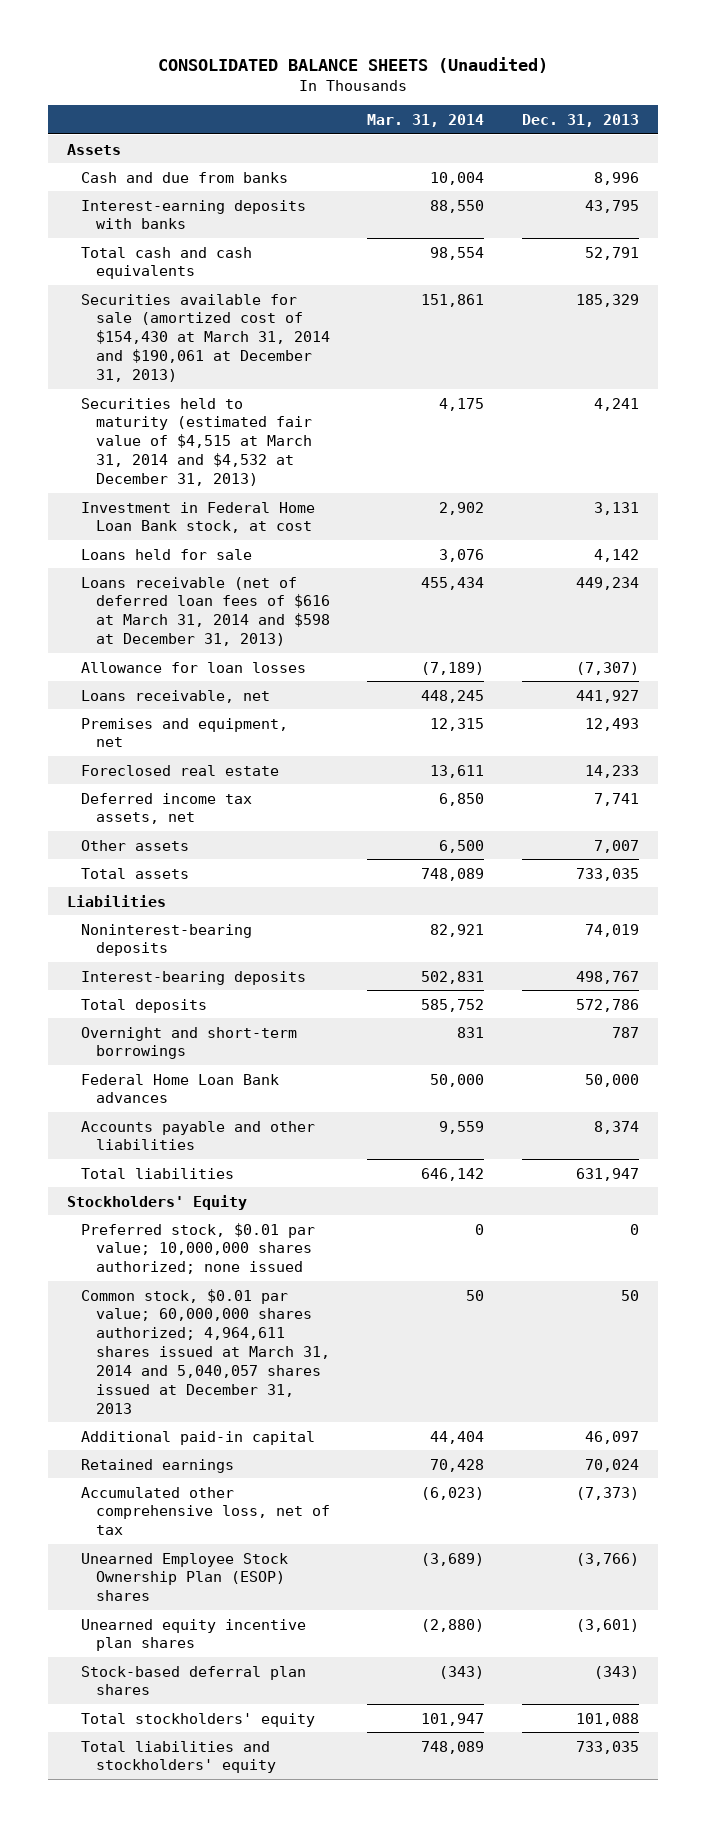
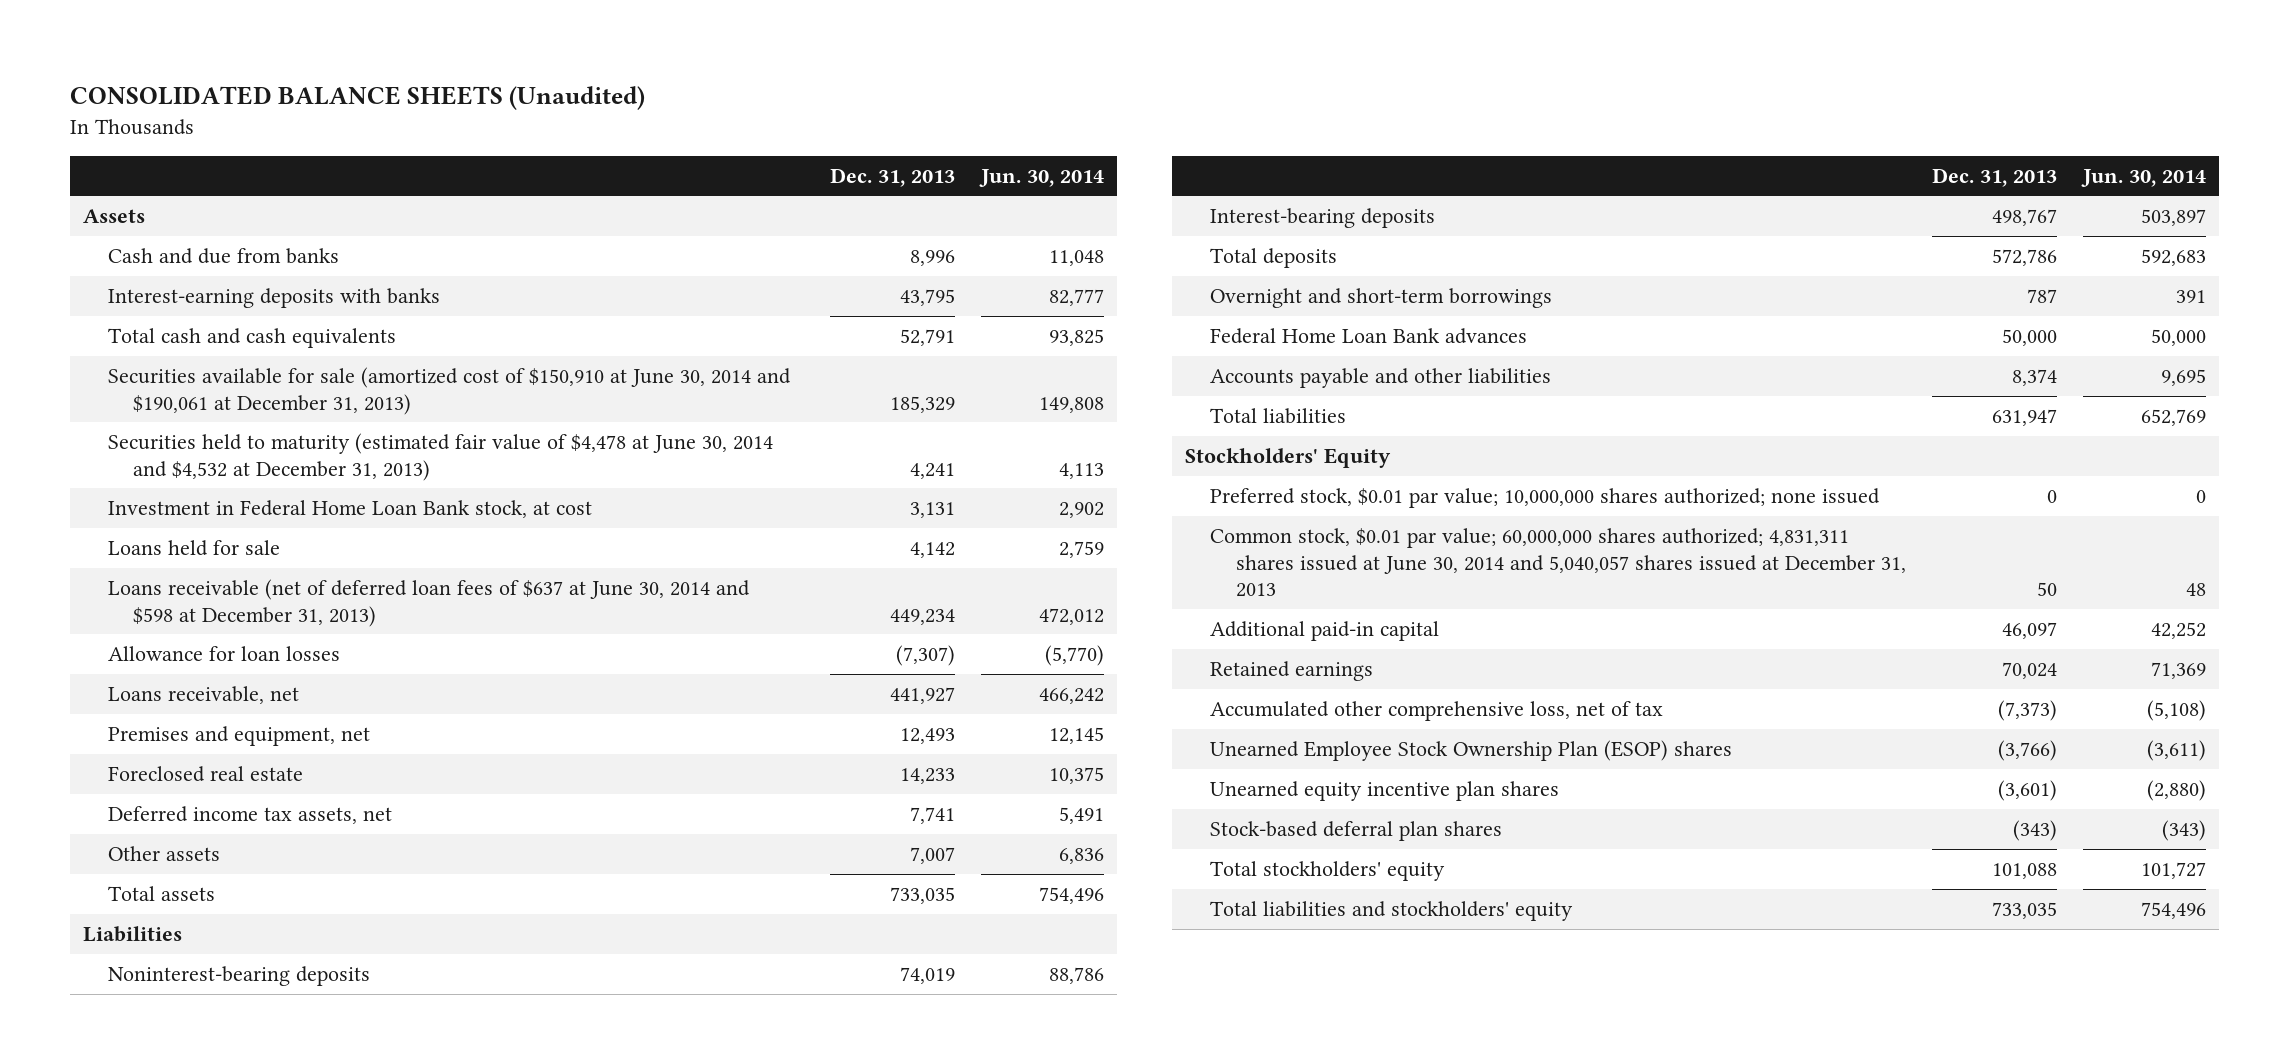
- | Mar. 31, 2014 | Dec. 31, 2013
+ | Dec. 31, 2013 | Jun. 30, 2014
- Securities available for sale (amortized cost of $154,430 at March 31, 2014 and $190,061 at December 31, 2013) | 151,861 | 185,329
- Securities held to maturity (estimated fair value of $4,515 at March 31, 2014 and $4,532 at December 31, 2013) | 4,175 | 4,241
+ Securities available for sale (amortized cost of $150,910 at June 30, 2014 and $190,061 at December 31, 2013) | 185,329 | 149,808
+ Securities held to maturity (estimated fair value of $4,478 at June 30, 2014 and $4,532 at December 31, 2013) | 4,241 | 4,113
- Loans receivable (net of deferred loan fees of $616 at March 31, 2014 and $598 at December 31, 2013) | 455,434 | 449,234
+ Loans receivable (net of deferred loan fees of $637 at June 30, 2014 and $598 at December 31, 2013) | 449,234 | 472,012
- Common stock, $0.01 par value; 60,000,000 shares authorized; 4,964,611 shares issued at March 31, 2014 and 5,040,057 shares issued at December 31, 2013 | 50 | 50
+ Common stock, $0.01 par value; 60,000,000 shares authorized; 4,831,311 shares issued at June 30, 2014 and 5,040,057 shares issued at December 31, 2013 | 50 | 48

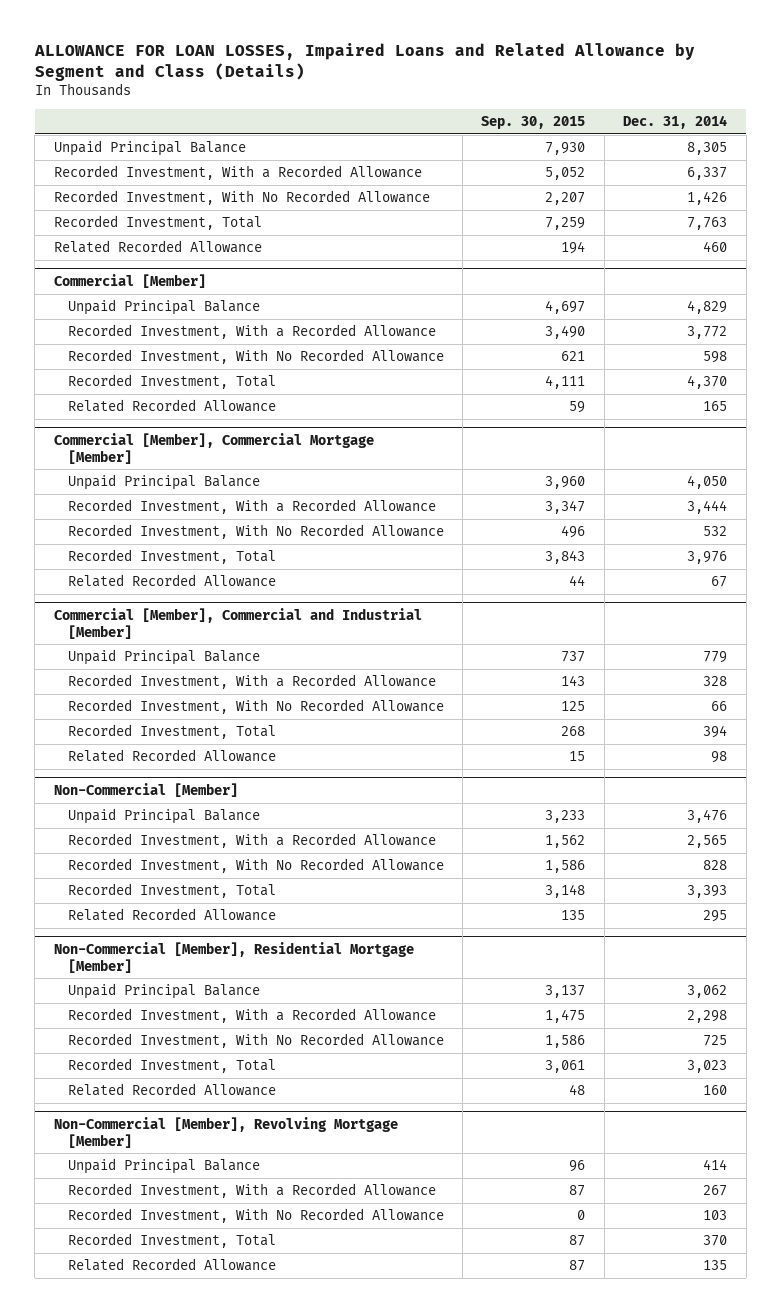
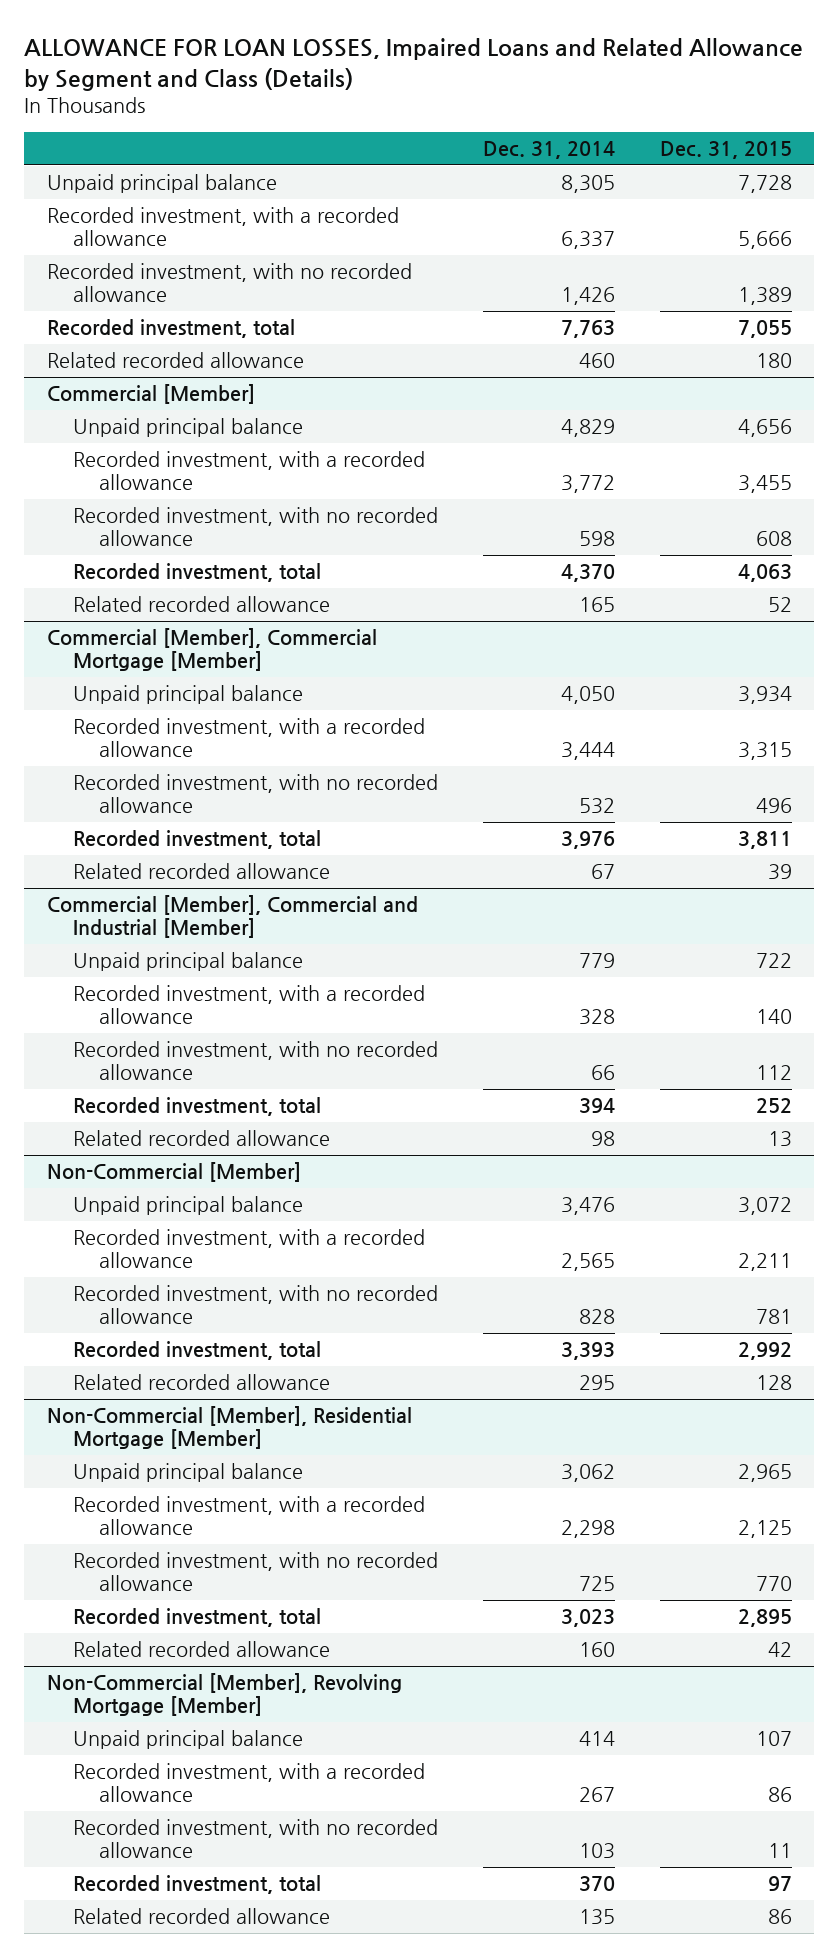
- | Sep. 30, 2015 | Dec. 31, 2014
+ | Dec. 31, 2014 | Dec. 31, 2015
- Unpaid Principal Balance | 7,930 | 8,305
- Recorded Investment, With a Recorded Allowance | 5,052 | 6,337
- Recorded Investment, With No Recorded Allowance | 2,207 | 1,426
- Recorded Investment, Total | 7,259 | 7,763
- Related Recorded Allowance | 194 | 460
+ Unpaid principal balance | 8,305 | 7,728
+ Recorded investment, with a recorded allowance | 6,337 | 5,666
+ Recorded investment, with no recorded allowance | 1,426 | 1,389
+ Recorded investment, total | 7,763 | 7,055
+ Related recorded allowance | 460 | 180
@ Commercial [Member]
- Unpaid Principal Balance | 4,697 | 4,829
- Recorded Investment, With a Recorded Allowance | 3,490 | 3,772
- Recorded Investment, With No Recorded Allowance | 621 | 598
- Recorded Investment, Total | 4,111 | 4,370
- Related Recorded Allowance | 59 | 165
+ Unpaid principal balance | 4,829 | 4,656
+ Recorded investment, with a recorded allowance | 3,772 | 3,455
+ Recorded investment, with no recorded allowance | 598 | 608
+ Recorded investment, total | 4,370 | 4,063
+ Related recorded allowance | 165 | 52
@ Commercial [Member], Commercial Mortgage [Member]
- Unpaid Principal Balance | 3,960 | 4,050
- Recorded Investment, With a Recorded Allowance | 3,347 | 3,444
- Recorded Investment, With No Recorded Allowance | 496 | 532
- Recorded Investment, Total | 3,843 | 3,976
- Related Recorded Allowance | 44 | 67
+ Unpaid principal balance | 4,050 | 3,934
+ Recorded investment, with a recorded allowance | 3,444 | 3,315
+ Recorded investment, with no recorded allowance | 532 | 496
+ Recorded investment, total | 3,976 | 3,811
+ Related recorded allowance | 67 | 39
@ Commercial [Member], Commercial and Industrial [Member]
- Unpaid Principal Balance | 737 | 779
- Recorded Investment, With a Recorded Allowance | 143 | 328
- Recorded Investment, With No Recorded Allowance | 125 | 66
- Recorded Investment, Total | 268 | 394
- Related Recorded Allowance | 15 | 98
+ Unpaid principal balance | 779 | 722
+ Recorded investment, with a recorded allowance | 328 | 140
+ Recorded investment, with no recorded allowance | 66 | 112
+ Recorded investment, total | 394 | 252
+ Related recorded allowance | 98 | 13
@ Non-Commercial [Member]
- Unpaid Principal Balance | 3,233 | 3,476
- Recorded Investment, With a Recorded Allowance | 1,562 | 2,565
- Recorded Investment, With No Recorded Allowance | 1,586 | 828
- Recorded Investment, Total | 3,148 | 3,393
- Related Recorded Allowance | 135 | 295
+ Unpaid principal balance | 3,476 | 3,072
+ Recorded investment, with a recorded allowance | 2,565 | 2,211
+ Recorded investment, with no recorded allowance | 828 | 781
+ Recorded investment, total | 3,393 | 2,992
+ Related recorded allowance | 295 | 128
@ Non-Commercial [Member], Residential Mortgage [Member]
- Unpaid Principal Balance | 3,137 | 3,062
- Recorded Investment, With a Recorded Allowance | 1,475 | 2,298
- Recorded Investment, With No Recorded Allowance | 1,586 | 725
- Recorded Investment, Total | 3,061 | 3,023
- Related Recorded Allowance | 48 | 160
+ Unpaid principal balance | 3,062 | 2,965
+ Recorded investment, with a recorded allowance | 2,298 | 2,125
+ Recorded investment, with no recorded allowance | 725 | 770
+ Recorded investment, total | 3,023 | 2,895
+ Related recorded allowance | 160 | 42
@ Non-Commercial [Member], Revolving Mortgage [Member]
- Unpaid Principal Balance | 96 | 414
- Recorded Investment, With a Recorded Allowance | 87 | 267
- Recorded Investment, With No Recorded Allowance | 0 | 103
- Recorded Investment, Total | 87 | 370
- Related Recorded Allowance | 87 | 135
+ Unpaid principal balance | 414 | 107
+ Recorded investment, with a recorded allowance | 267 | 86
+ Recorded investment, with no recorded allowance | 103 | 11
+ Recorded investment, total | 370 | 97
+ Related recorded allowance | 135 | 86

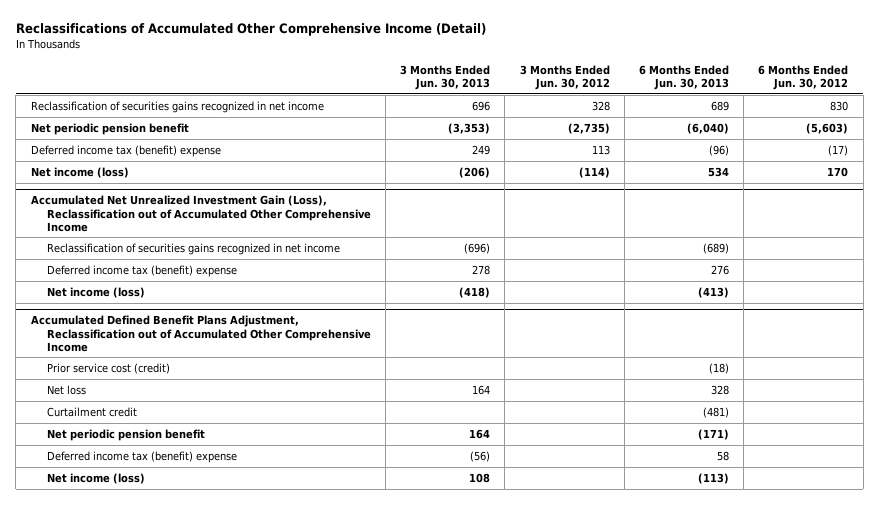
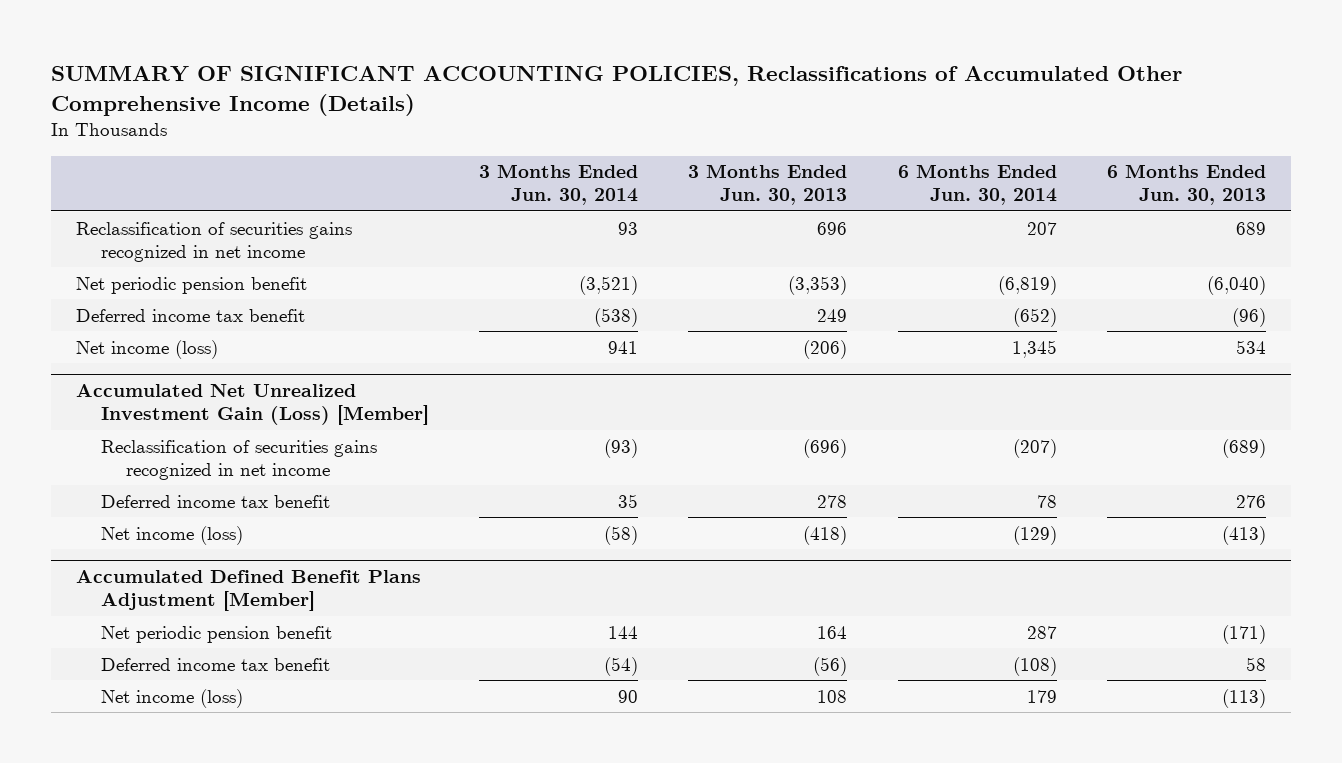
- Reclassifications of Accumulated Other Comprehensive Income (Detail)
+ SUMMARY OF SIGNIFICANT ACCOUNTING POLICIES, Reclassifications of Accumulated Other Comprehensive Income (Details)
- | 3 Months Ended Jun. 30, 2013 | 3 Months Ended Jun. 30, 2012 | 6 Months Ended Jun. 30, 2013 | 6 Months Ended Jun. 30, 2012
+ | 3 Months Ended Jun. 30, 2014 | 3 Months Ended Jun. 30, 2013 | 6 Months Ended Jun. 30, 2014 | 6 Months Ended Jun. 30, 2013
- Deferred income tax (benefit) expense | 249 | 113 | (96) | (17)
+ Deferred income tax benefit | (538) | 249 | (652) | (96)
- Accumulated Net Unrealized Investment Gain (Loss), Reclassification out of Accumulated Other Comprehensive Income
+ Accumulated Net Unrealized Investment Gain (Loss) [Member]
- Deferred income tax (benefit) expense | 278 | | 276 |
+ Deferred income tax benefit | 35 | 278 | 78 | 276
- Accumulated Defined Benefit Plans Adjustment, Reclassification out of Accumulated Other Comprehensive Income
- Prior service cost (credit) | | | (18) |
- Net loss | 164 | | 328 |
- Curtailment credit | | | (481) |
+ Accumulated Defined Benefit Plans Adjustment [Member]
- Deferred income tax (benefit) expense | (56) | | 58 |
+ Deferred income tax benefit | (54) | (56) | (108) | 58

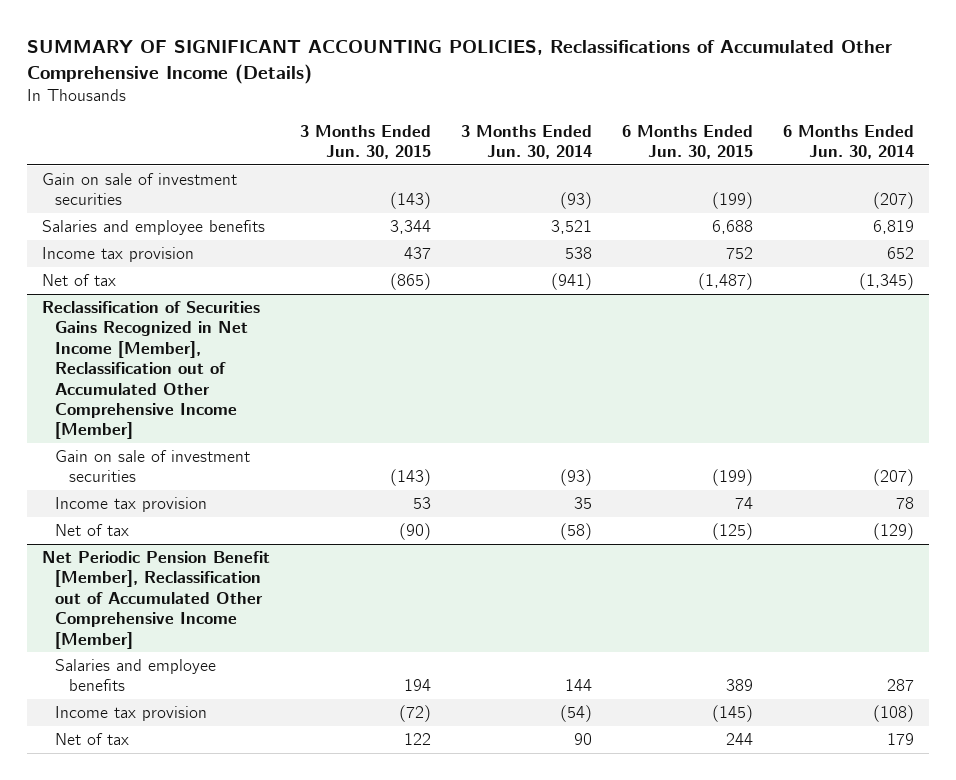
- | 3 Months Ended Jun. 30, 2014 | 3 Months Ended Jun. 30, 2013 | 6 Months Ended Jun. 30, 2014 | 6 Months Ended Jun. 30, 2013
+ | 3 Months Ended Jun. 30, 2015 | 3 Months Ended Jun. 30, 2014 | 6 Months Ended Jun. 30, 2015 | 6 Months Ended Jun. 30, 2014
- Reclassification of securities gains recognized in net income | 93 | 696 | 207 | 689
- Net periodic pension benefit | (3,521) | (3,353) | (6,819) | (6,040)
- Deferred income tax benefit | (538) | 249 | (652) | (96)
- Net income (loss) | 941 | (206) | 1,345 | 534
- Accumulated Net Unrealized Investment Gain (Loss) [Member]
- Reclassification of securities gains recognized in net income | (93) | (696) | (207) | (689)
- Deferred income tax benefit | 35 | 278 | 78 | 276
- Net income (loss) | (58) | (418) | (129) | (413)
- Accumulated Defined Benefit Plans Adjustment [Member]
- Net periodic pension benefit | 144 | 164 | 287 | (171)
- Deferred income tax benefit | (54) | (56) | (108) | 58
- Net income (loss) | 90 | 108 | 179 | (113)
+ Gain on sale of investment securities | (143) | (93) | (199) | (207)
+ Salaries and employee benefits | 3,344 | 3,521 | 6,688 | 6,819
+ Income tax provision | 437 | 538 | 752 | 652
+ Net of tax | (865) | (941) | (1,487) | (1,345)
+ Reclassification of Securities Gains Recognized in Net Income [Member], Reclassification out of Accumulated Other Comprehensive Income [Member]
+ Gain on sale of investment securities | (143) | (93) | (199) | (207)
+ Income tax provision | 53 | 35 | 74 | 78
+ Net of tax | (90) | (58) | (125) | (129)
+ Net Periodic Pension Benefit [Member], Reclassification out of Accumulated Other Comprehensive Income [Member]
+ Salaries and employee benefits | 194 | 144 | 389 | 287
+ Income tax provision | (72) | (54) | (145) | (108)
+ Net of tax | 122 | 90 | 244 | 179

